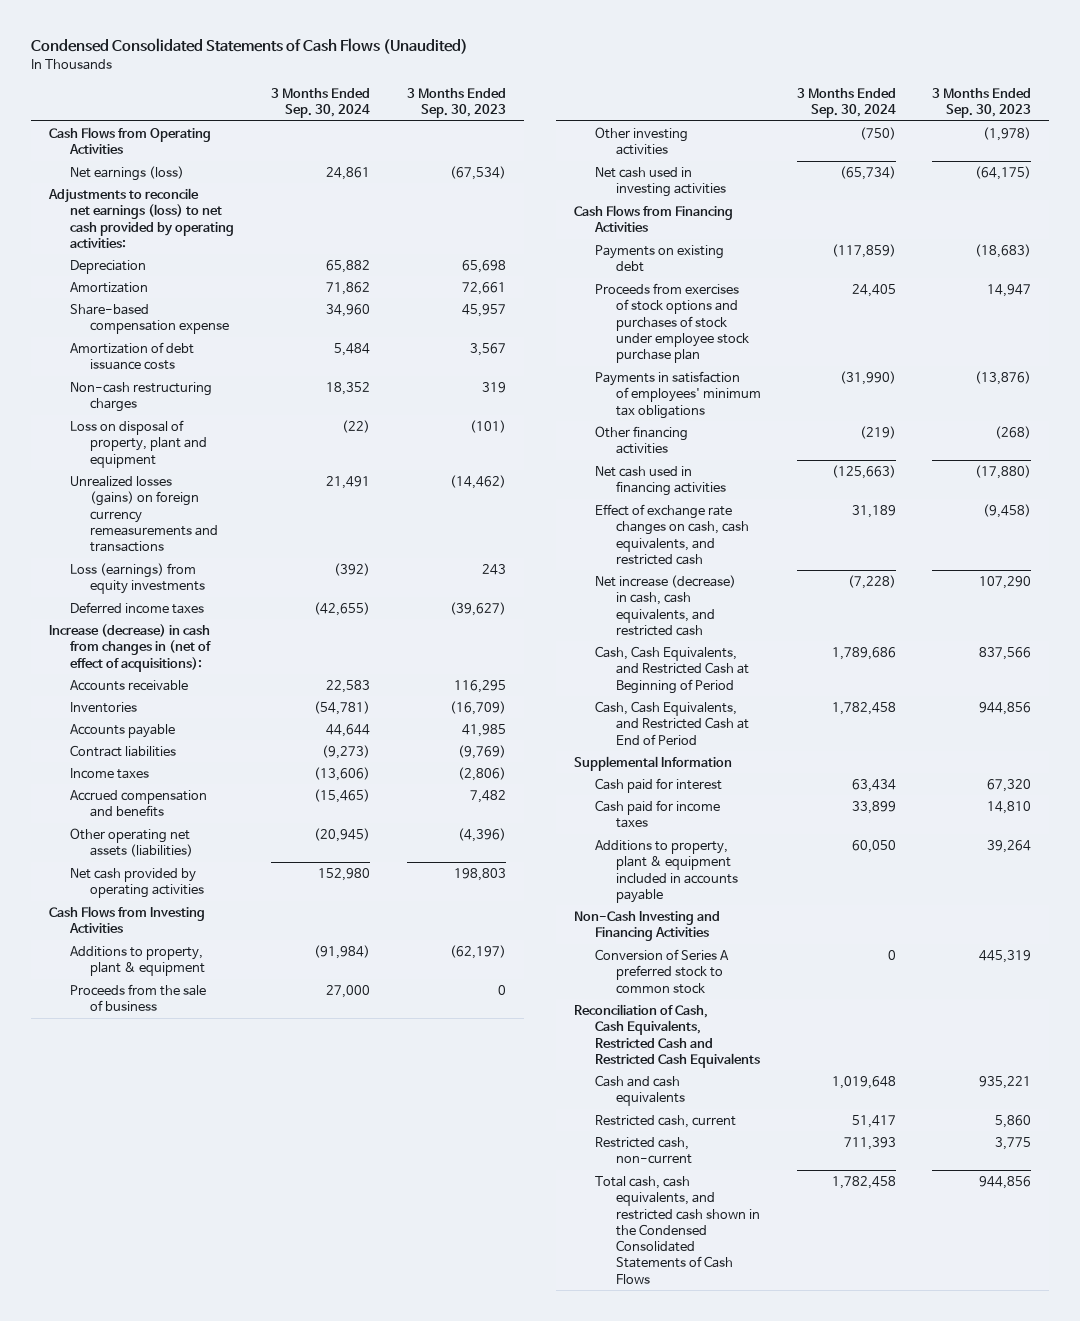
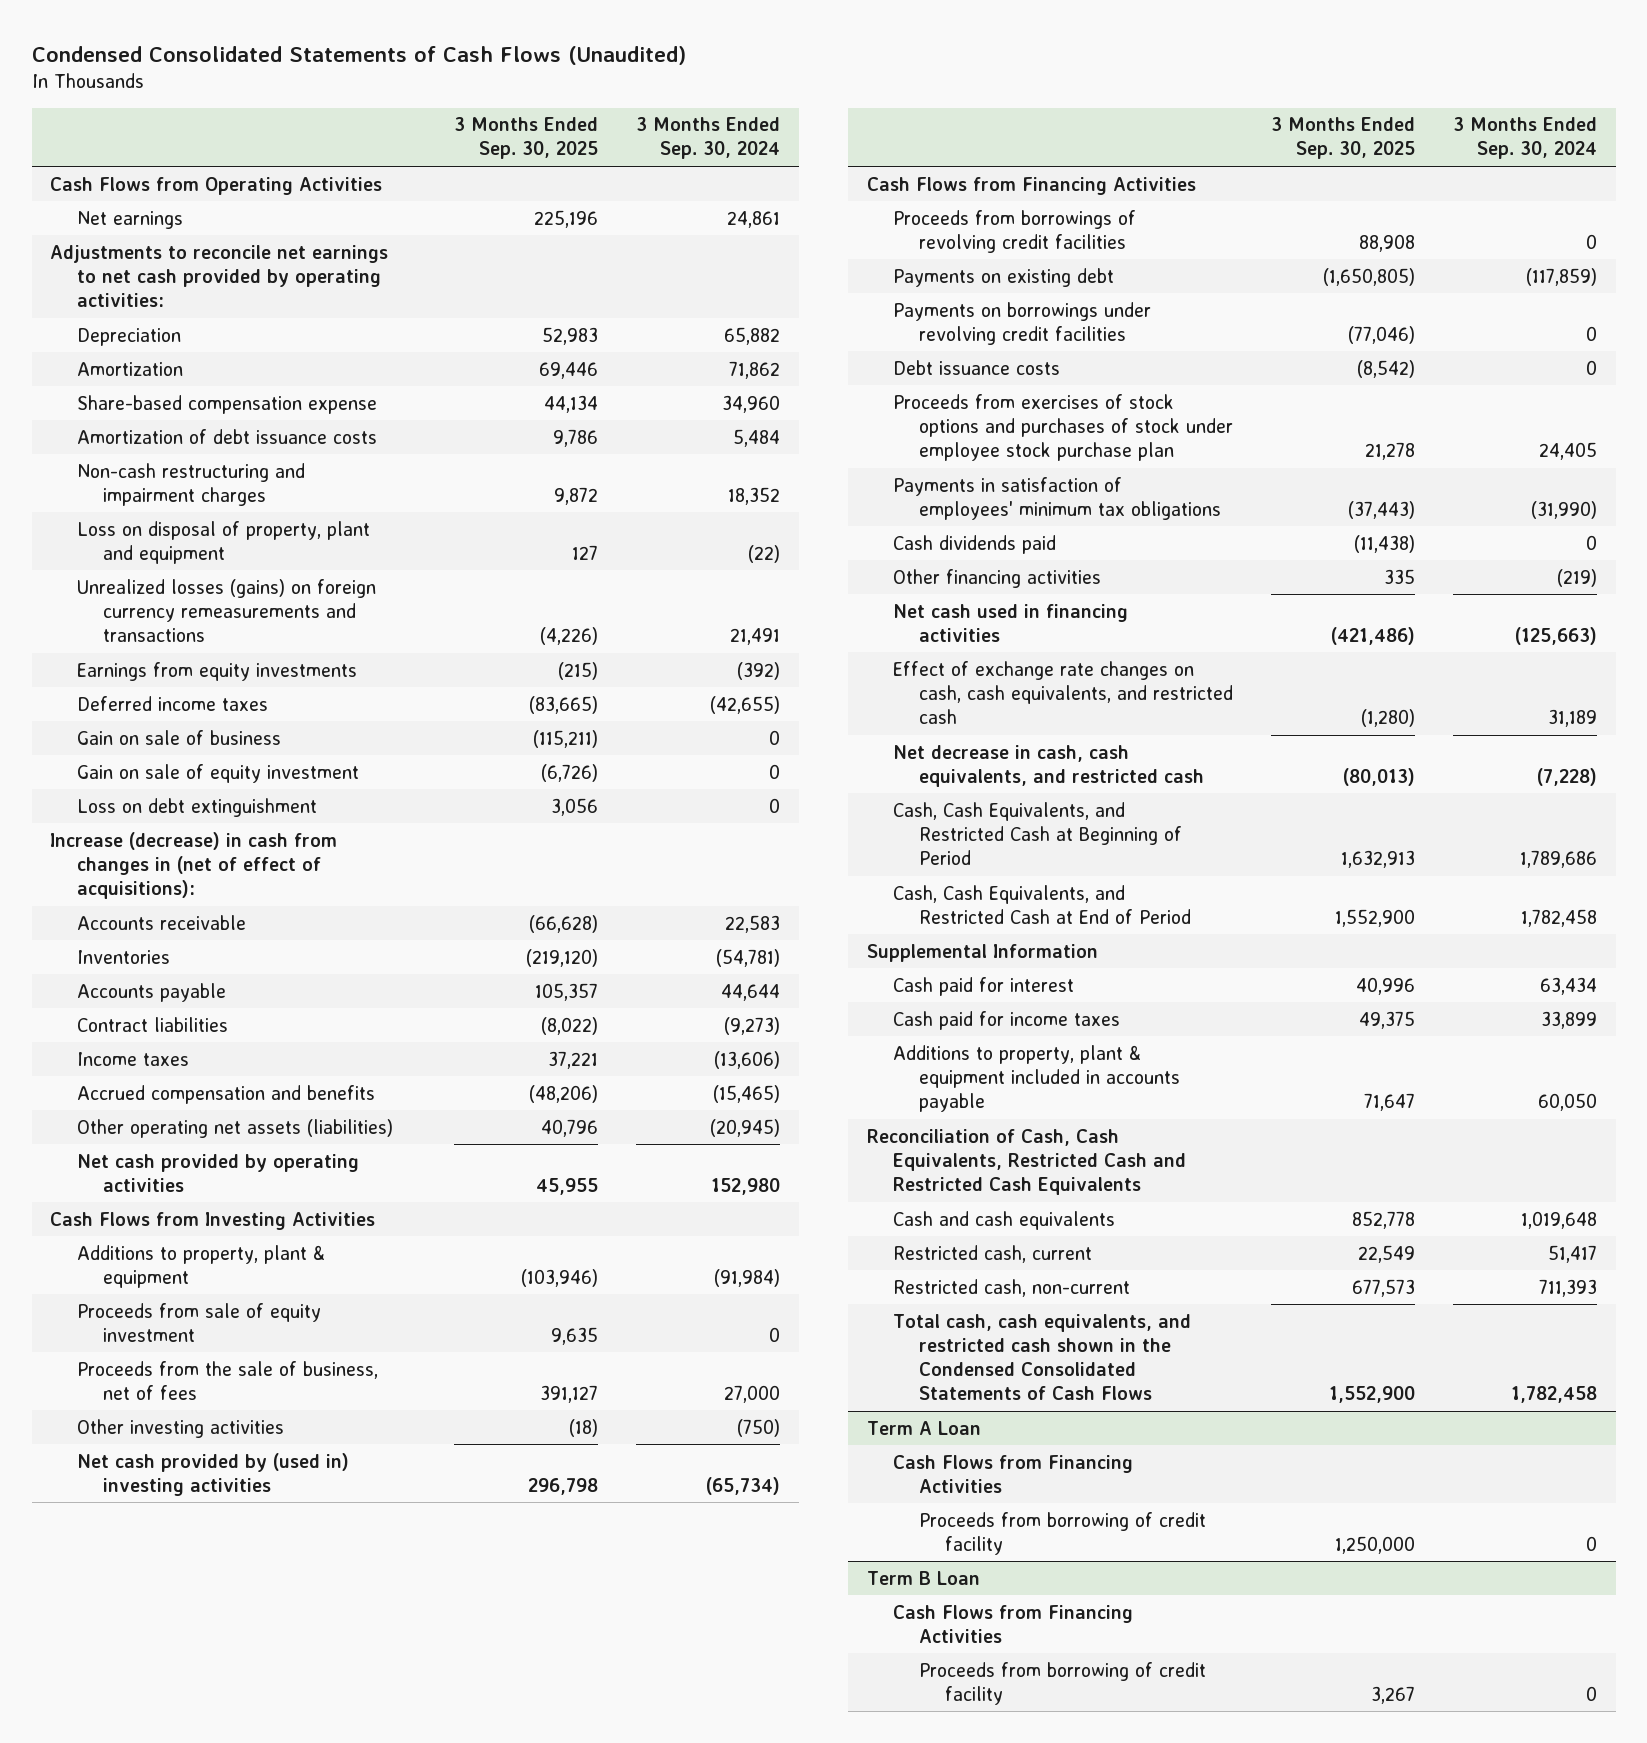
- | 3 Months Ended Sep. 30, 2024 | 3 Months Ended Sep. 30, 2023
+ | 3 Months Ended Sep. 30, 2025 | 3 Months Ended Sep. 30, 2024
- Net earnings (loss) | 24,861 | (67,534)
- Adjustments to reconcile net earnings (loss) to net cash provided by operating activities:
+ Net earnings | 225,196 | 24,861
+ Adjustments to reconcile net earnings to net cash provided by operating activities:
- Non-cash restructuring charges | 18,352 | 319
+ Non-cash restructuring and impairment charges | 9,872 | 18,352
- Loss (earnings) from equity investments | (392) | 243
+ Earnings from equity investments | (215) | (392)
+ Gain on sale of business | (115,211) | 0
+ Gain on sale of equity investment | (6,726) | 0
+ Loss on debt extinguishment | 3,056 | 0
- Proceeds from the sale of business | 27,000 | 0
+ Proceeds from sale of equity investment | 9,635 | 0
+ Proceeds from the sale of business, net of fees | 391,127 | 27,000
- Net cash used in investing activities | (65,734) | (64,175)
+ Net cash provided by (used in) investing activities | 296,798 | (65,734)
+ Proceeds from borrowings of revolving credit facilities | 88,908 | 0
+ Payments on borrowings under revolving credit facilities | (77,046) | 0
+ Debt issuance costs | (8,542) | 0
+ Cash dividends paid | (11,438) | 0
- Net increase (decrease) in cash, cash equivalents, and restricted cash | (7,228) | 107,290
+ Net decrease in cash, cash equivalents, and restricted cash | (80,013) | (7,228)
- Non-Cash Investing and Financing Activities
- Conversion of Series A preferred stock to common stock | 0 | 445,319
+ Term A Loan
+ Cash Flows from Financing Activities
+ Proceeds from borrowing of credit facility | 1,250,000 | 0
+ Term B Loan
+ Cash Flows from Financing Activities
+ Proceeds from borrowing of credit facility | 3,267 | 0

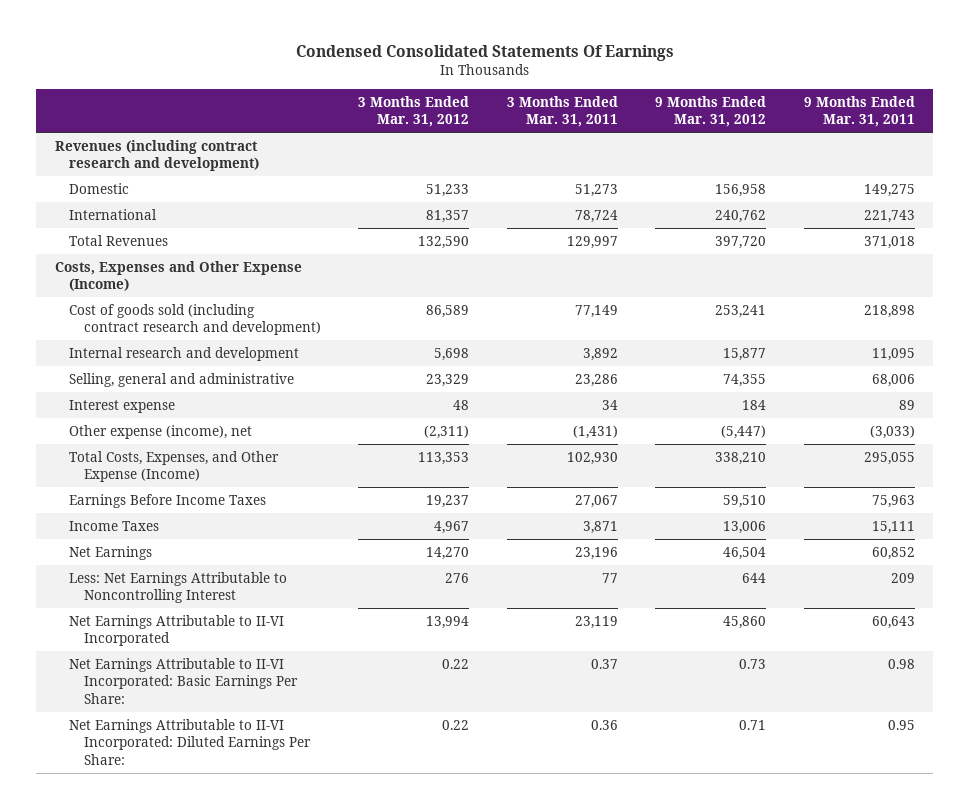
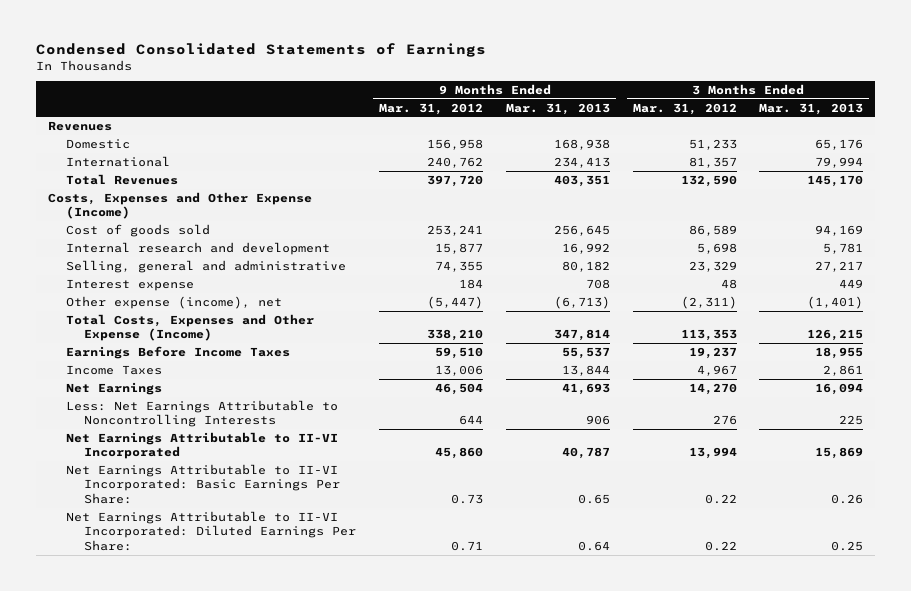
- Condensed Consolidated Statements Of Earnings
+ Condensed Consolidated Statements of Earnings
- | 3 Months Ended Mar. 31, 2012 | 3 Months Ended Mar. 31, 2011 | 9 Months Ended Mar. 31, 2012 | 9 Months Ended Mar. 31, 2011
+ | 9 Months Ended Mar. 31, 2012 | 9 Months Ended Mar. 31, 2013 | 3 Months Ended Mar. 31, 2012 | 3 Months Ended Mar. 31, 2013
- Revenues (including contract research and development)
+ Revenues
- Cost of goods sold (including contract research and development) | 86,589 | 77,149 | 253,241 | 218,898
+ Cost of goods sold | 253,241 | 256,645 | 86,589 | 94,169
- Total Costs, Expenses, and Other Expense (Income) | 113,353 | 102,930 | 338,210 | 295,055
+ Total Costs, Expenses and Other Expense (Income) | 338,210 | 347,814 | 113,353 | 126,215
- Less: Net Earnings Attributable to Noncontrolling Interest | 276 | 77 | 644 | 209
+ Less: Net Earnings Attributable to Noncontrolling Interests | 644 | 906 | 276 | 225

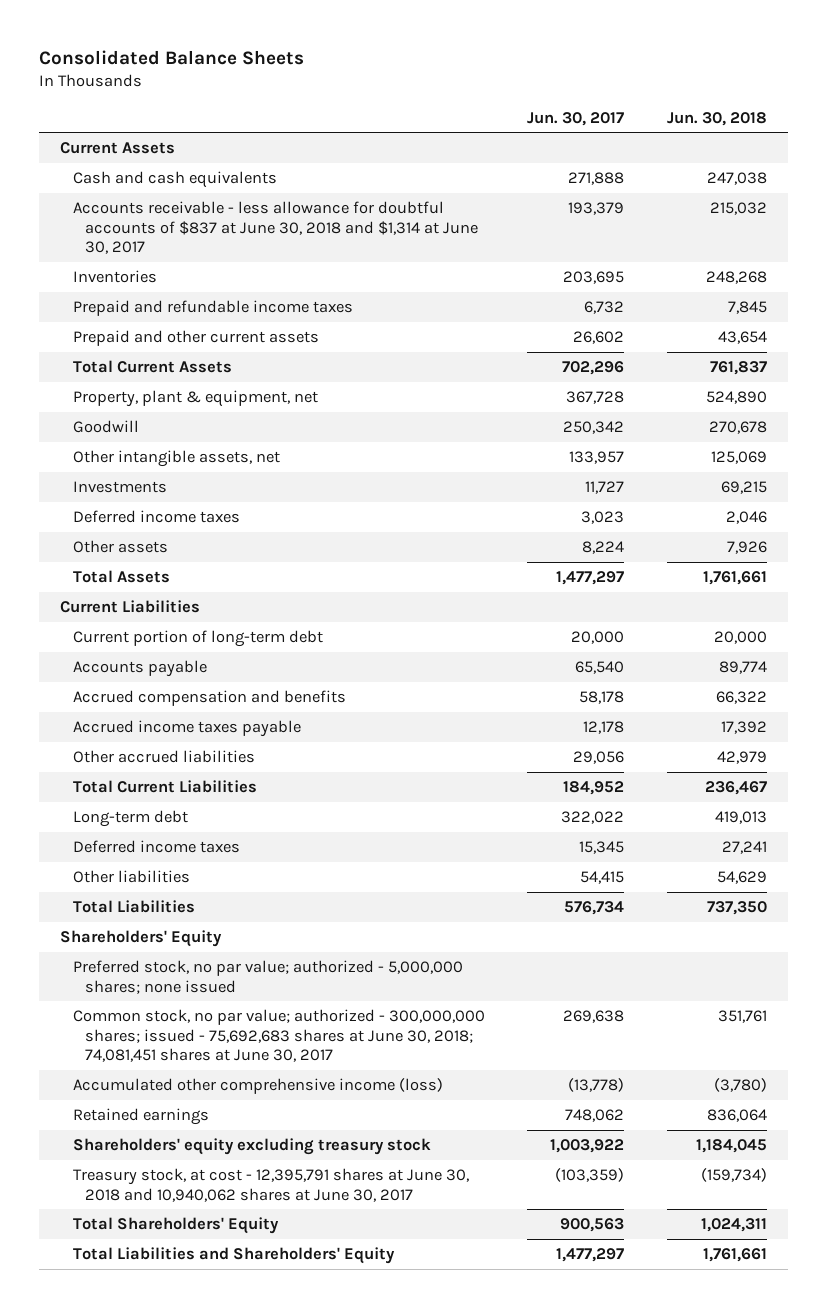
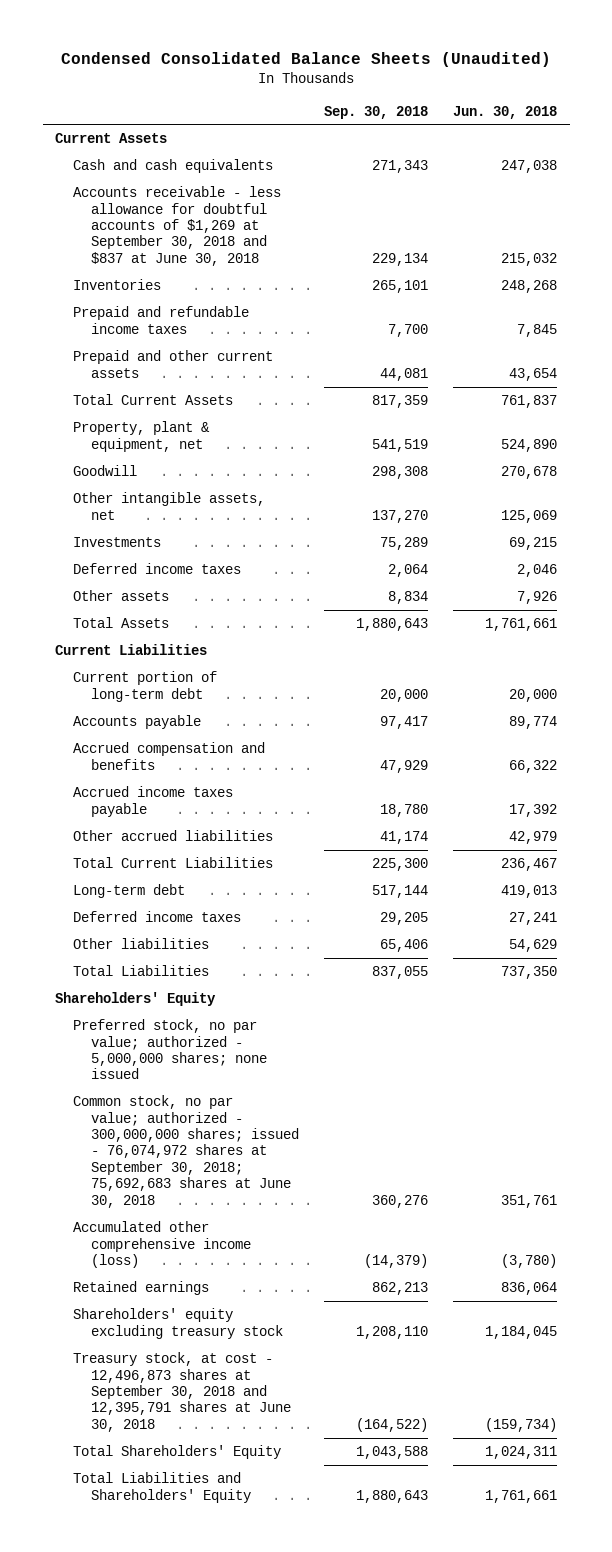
- Consolidated Balance Sheets
+ Condensed Consolidated Balance Sheets (Unaudited)
- | Jun. 30, 2017 | Jun. 30, 2018
+ | Sep. 30, 2018 | Jun. 30, 2018
- Accounts receivable - less allowance for doubtful accounts of $837 at June 30, 2018 and $1,314 at June 30, 2017 | 193,379 | 215,032
+ Accounts receivable - less allowance for doubtful accounts of $1,269 at September 30, 2018 and $837 at June 30, 2018 | 229,134 | 215,032
- Common stock, no par value; authorized - 300,000,000 shares; issued - 75,692,683 shares at June 30, 2018; 74,081,451 shares at June 30, 2017 | 269,638 | 351,761
+ Common stock, no par value; authorized - 300,000,000 shares; issued - 76,074,972 shares at September 30, 2018; 75,692,683 shares at June 30, 2018 | 360,276 | 351,761
- Treasury stock, at cost - 12,395,791 shares at June 30, 2018 and 10,940,062 shares at June 30, 2017 | (103,359) | (159,734)
+ Treasury stock, at cost - 12,496,873 shares at September 30, 2018 and 12,395,791 shares at June 30, 2018 | (164,522) | (159,734)

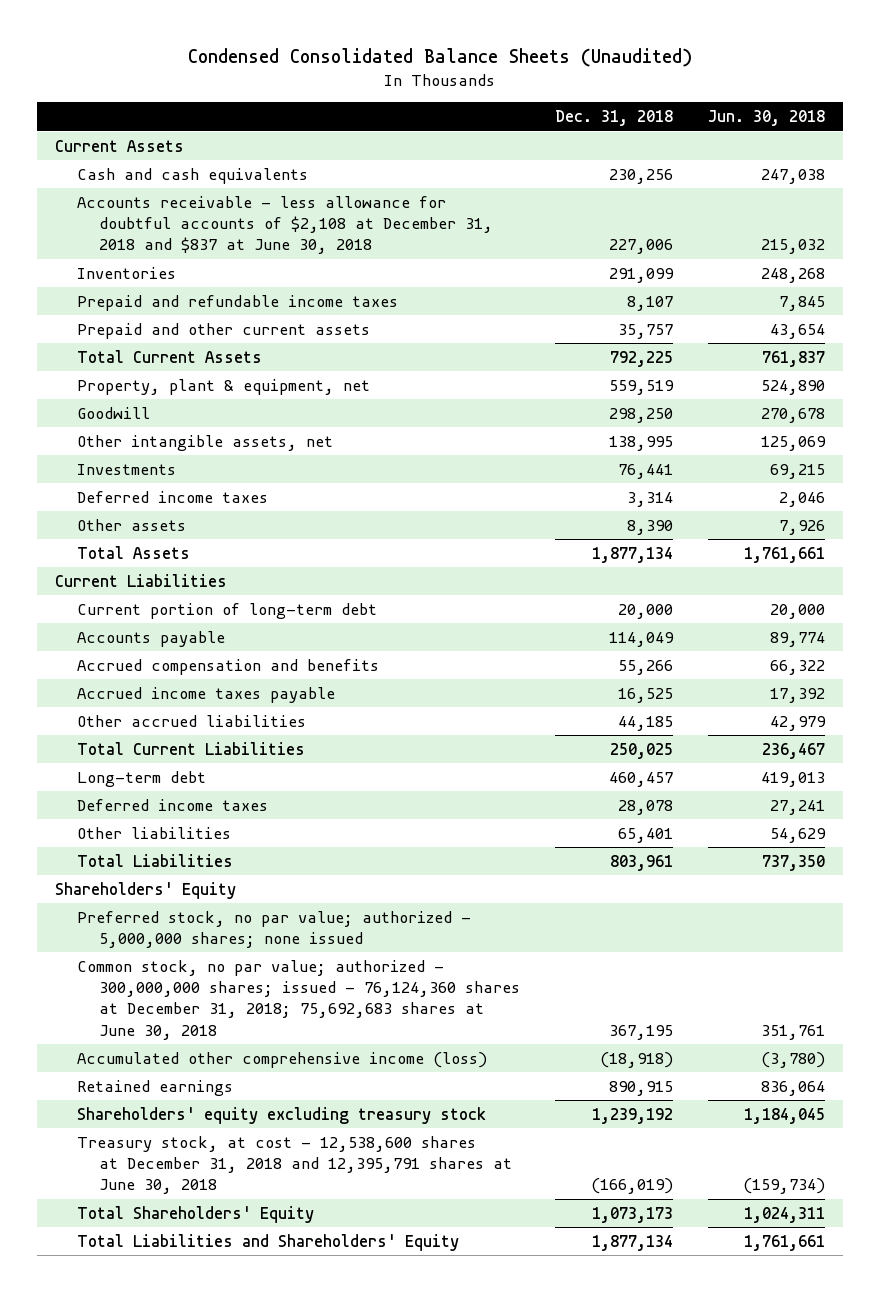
- | Sep. 30, 2018 | Jun. 30, 2018
+ | Dec. 31, 2018 | Jun. 30, 2018
- Accounts receivable - less allowance for doubtful accounts of $1,269 at September 30, 2018 and $837 at June 30, 2018 | 229,134 | 215,032
+ Accounts receivable - less allowance for doubtful accounts of $2,108 at December 31, 2018 and $837 at June 30, 2018 | 227,006 | 215,032
- Common stock, no par value; authorized - 300,000,000 shares; issued - 76,074,972 shares at September 30, 2018; 75,692,683 shares at June 30, 2018 | 360,276 | 351,761
+ Common stock, no par value; authorized - 300,000,000 shares; issued - 76,124,360 shares at December 31, 2018; 75,692,683 shares at June 30, 2018 | 367,195 | 351,761
- Treasury stock, at cost - 12,496,873 shares at September 30, 2018 and 12,395,791 shares at June 30, 2018 | (164,522) | (159,734)
+ Treasury stock, at cost - 12,538,600 shares at December 31, 2018 and 12,395,791 shares at June 30, 2018 | (166,019) | (159,734)

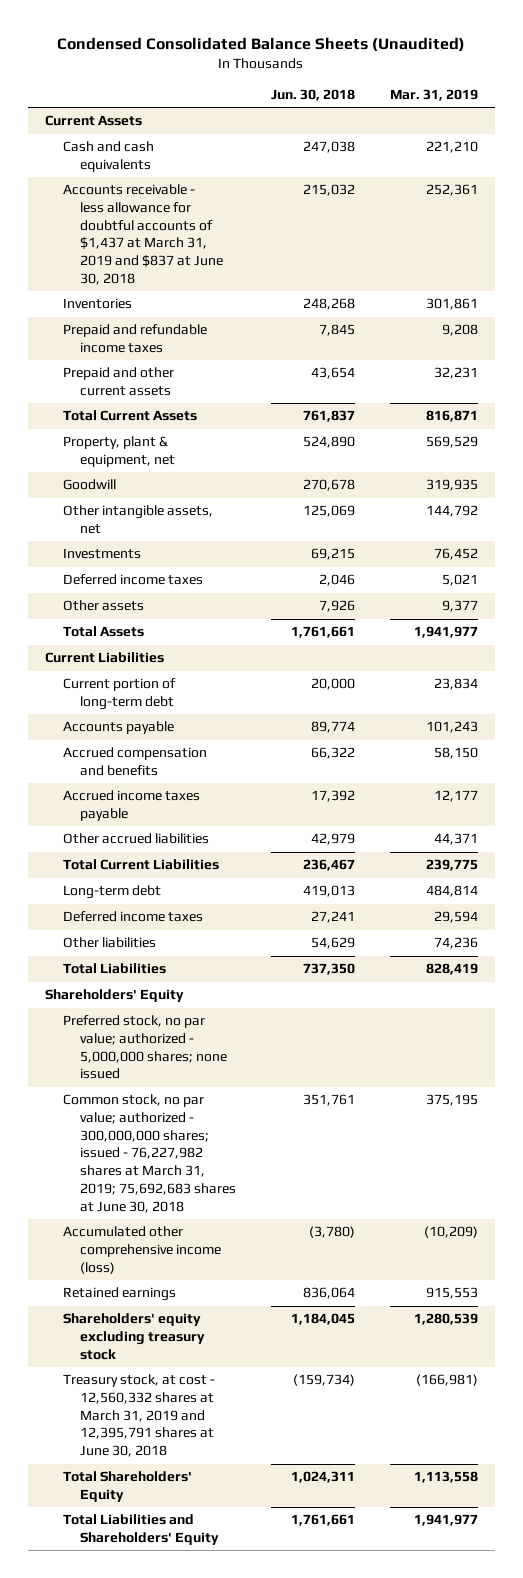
- | Dec. 31, 2018 | Jun. 30, 2018
+ | Jun. 30, 2018 | Mar. 31, 2019
- Accounts receivable - less allowance for doubtful accounts of $2,108 at December 31, 2018 and $837 at June 30, 2018 | 227,006 | 215,032
+ Accounts receivable - less allowance for doubtful accounts of $1,437 at March 31, 2019 and $837 at June 30, 2018 | 215,032 | 252,361
- Common stock, no par value; authorized - 300,000,000 shares; issued - 76,124,360 shares at December 31, 2018; 75,692,683 shares at June 30, 2018 | 367,195 | 351,761
+ Common stock, no par value; authorized - 300,000,000 shares; issued - 76,227,982 shares at March 31, 2019; 75,692,683 shares at June 30, 2018 | 351,761 | 375,195
- Treasury stock, at cost - 12,538,600 shares at December 31, 2018 and 12,395,791 shares at June 30, 2018 | (166,019) | (159,734)
+ Treasury stock, at cost - 12,560,332 shares at March 31, 2019 and 12,395,791 shares at June 30, 2018 | (159,734) | (166,981)

